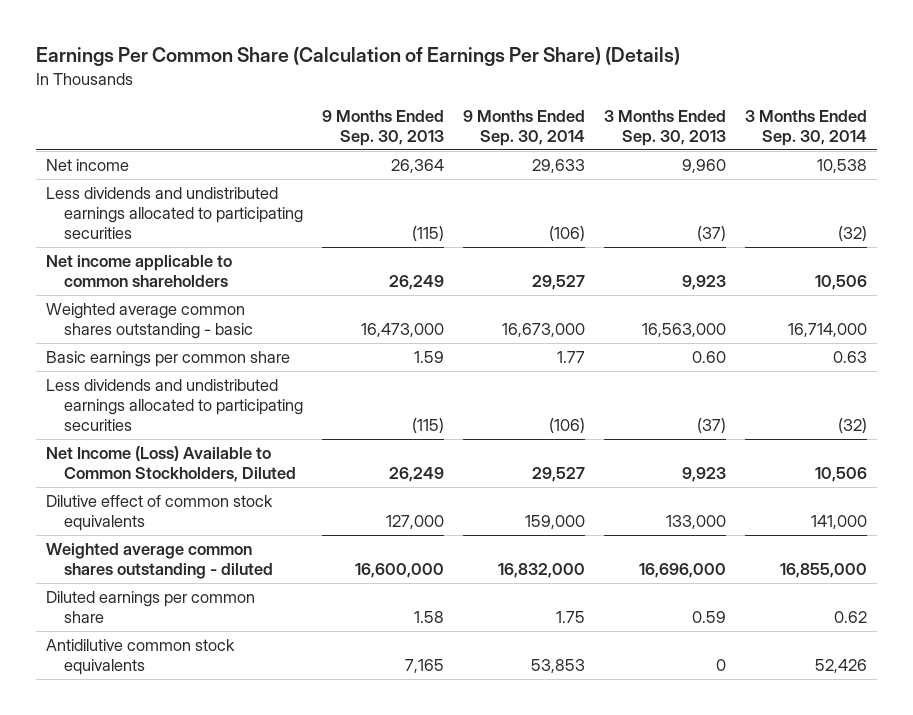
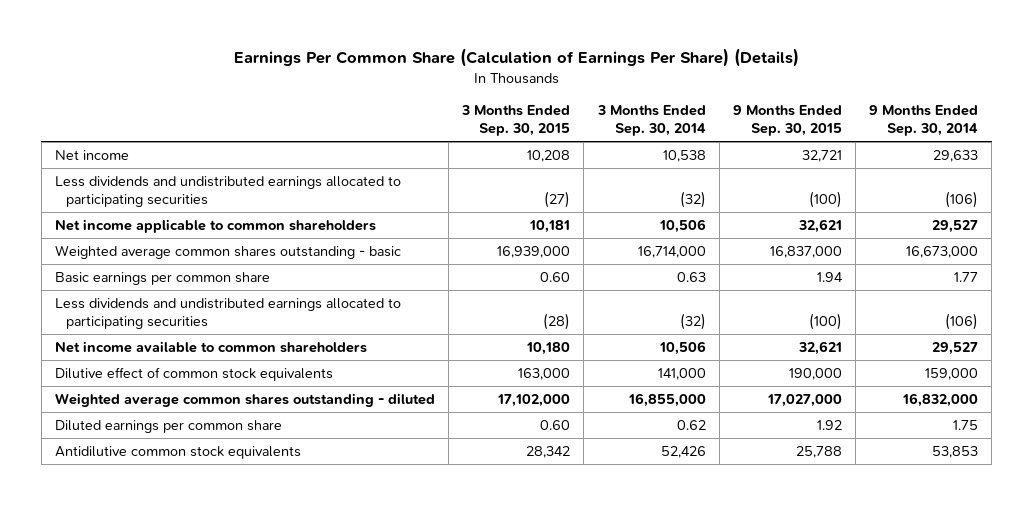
- | 9 Months Ended Sep. 30, 2013 | 9 Months Ended Sep. 30, 2014 | 3 Months Ended Sep. 30, 2013 | 3 Months Ended Sep. 30, 2014
+ | 3 Months Ended Sep. 30, 2015 | 3 Months Ended Sep. 30, 2014 | 9 Months Ended Sep. 30, 2015 | 9 Months Ended Sep. 30, 2014
- Net Income (Loss) Available to Common Stockholders, Diluted | 26,249 | 29,527 | 9,923 | 10,506
+ Net income available to common shareholders | 10,180 | 10,506 | 32,621 | 29,527

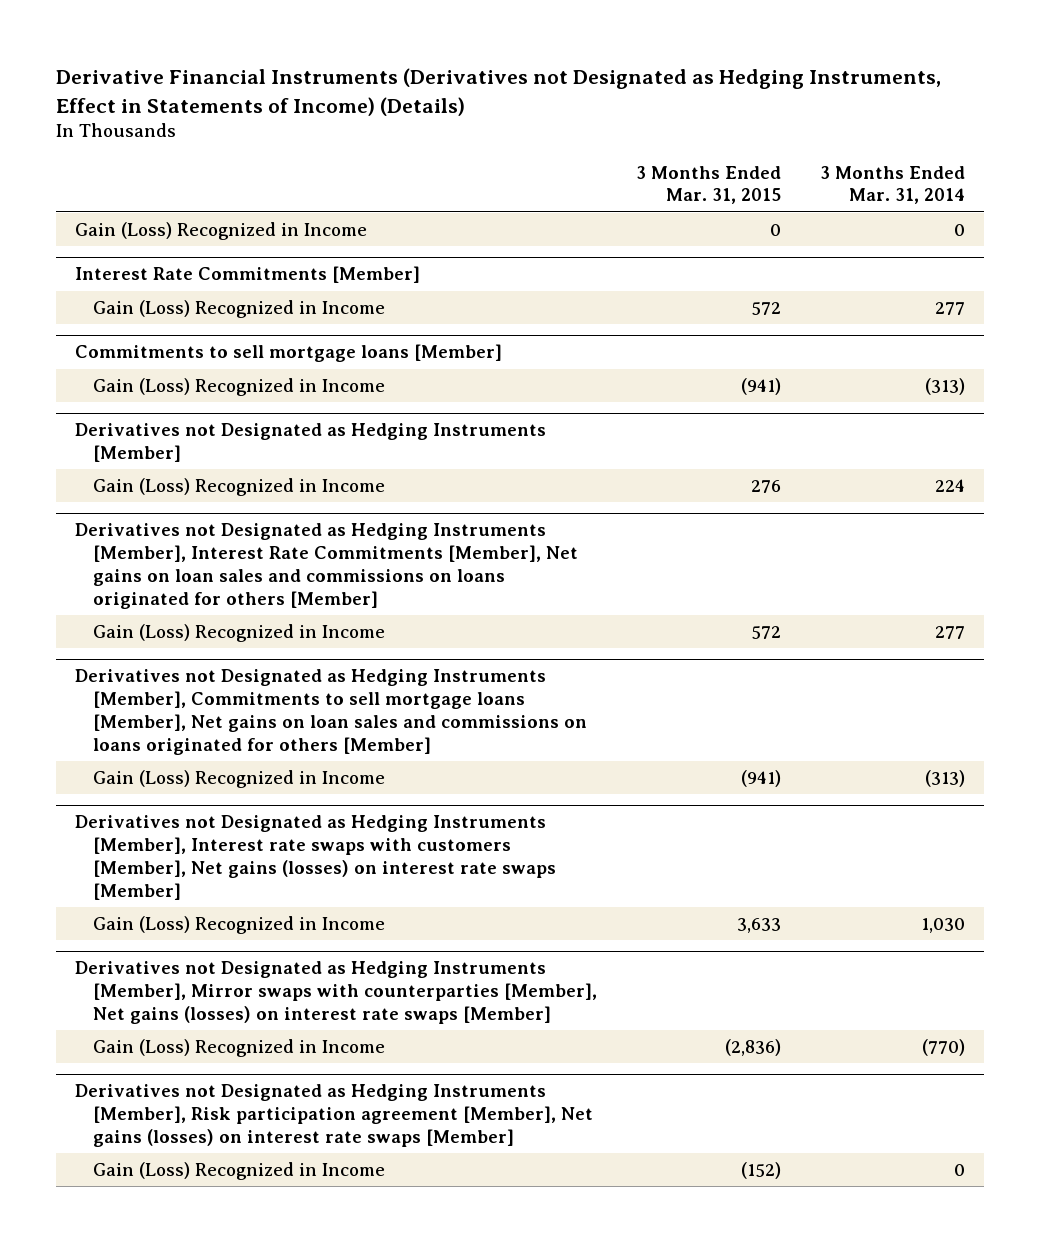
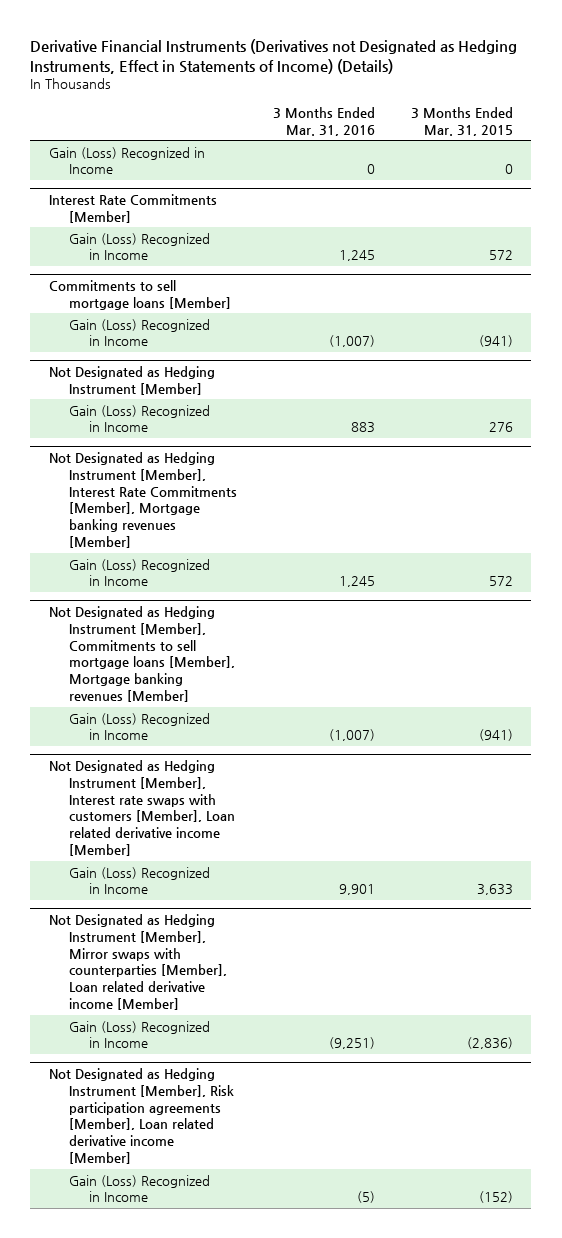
- | 3 Months Ended Mar. 31, 2015 | 3 Months Ended Mar. 31, 2014
+ | 3 Months Ended Mar. 31, 2016 | 3 Months Ended Mar. 31, 2015
- Derivatives not Designated as Hedging Instruments [Member]
+ Not Designated as Hedging Instrument [Member]
- Derivatives not Designated as Hedging Instruments [Member], Interest Rate Commitments [Member], Net gains on loan sales and commissions on loans originated for others [Member]
+ Not Designated as Hedging Instrument [Member], Interest Rate Commitments [Member], Mortgage banking revenues [Member]
- Derivatives not Designated as Hedging Instruments [Member], Commitments to sell mortgage loans [Member], Net gains on loan sales and commissions on loans originated for others [Member]
+ Not Designated as Hedging Instrument [Member], Commitments to sell mortgage loans [Member], Mortgage banking revenues [Member]
- Derivatives not Designated as Hedging Instruments [Member], Interest rate swaps with customers [Member], Net gains (losses) on interest rate swaps [Member]
+ Not Designated as Hedging Instrument [Member], Interest rate swaps with customers [Member], Loan related derivative income [Member]
- Derivatives not Designated as Hedging Instruments [Member], Mirror swaps with counterparties [Member], Net gains (losses) on interest rate swaps [Member]
+ Not Designated as Hedging Instrument [Member], Mirror swaps with counterparties [Member], Loan related derivative income [Member]
- Derivatives not Designated as Hedging Instruments [Member], Risk participation agreement [Member], Net gains (losses) on interest rate swaps [Member]
+ Not Designated as Hedging Instrument [Member], Risk participation agreements [Member], Loan related derivative income [Member]

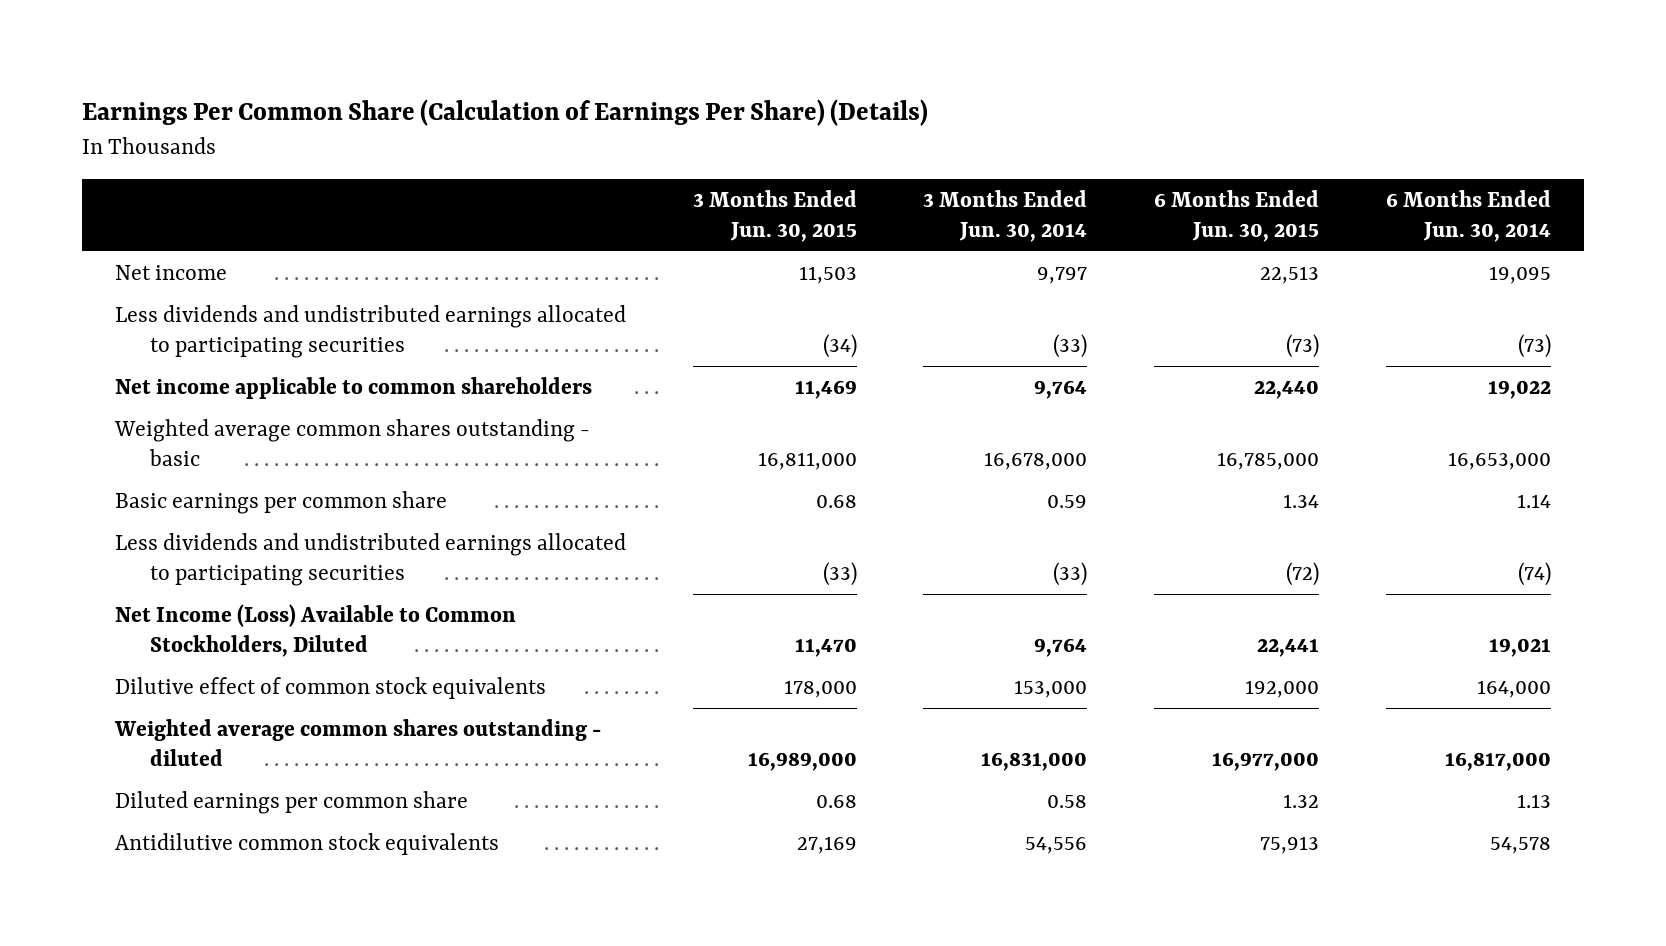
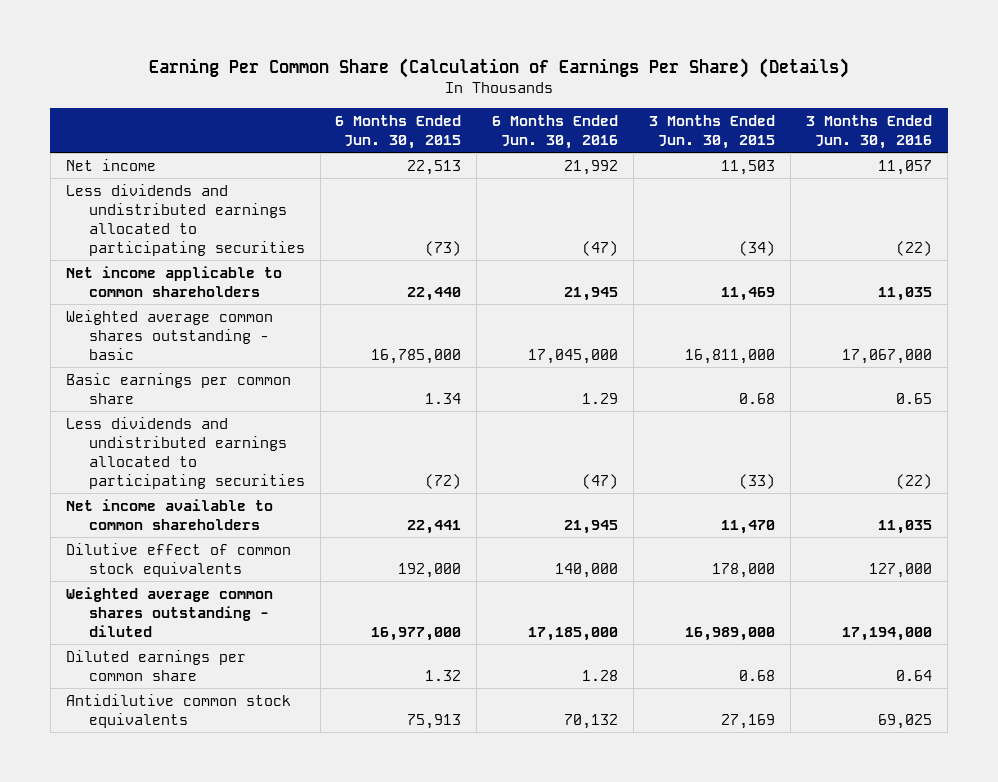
- Earnings Per Common Share (Calculation of Earnings Per Share) (Details)
+ Earning Per Common Share (Calculation of Earnings Per Share) (Details)
- | 3 Months Ended Jun. 30, 2015 | 3 Months Ended Jun. 30, 2014 | 6 Months Ended Jun. 30, 2015 | 6 Months Ended Jun. 30, 2014
+ | 6 Months Ended Jun. 30, 2015 | 6 Months Ended Jun. 30, 2016 | 3 Months Ended Jun. 30, 2015 | 3 Months Ended Jun. 30, 2016
- Net Income (Loss) Available to Common Stockholders, Diluted | 11,470 | 9,764 | 22,441 | 19,021
+ Net income available to common shareholders | 22,441 | 21,945 | 11,470 | 11,035

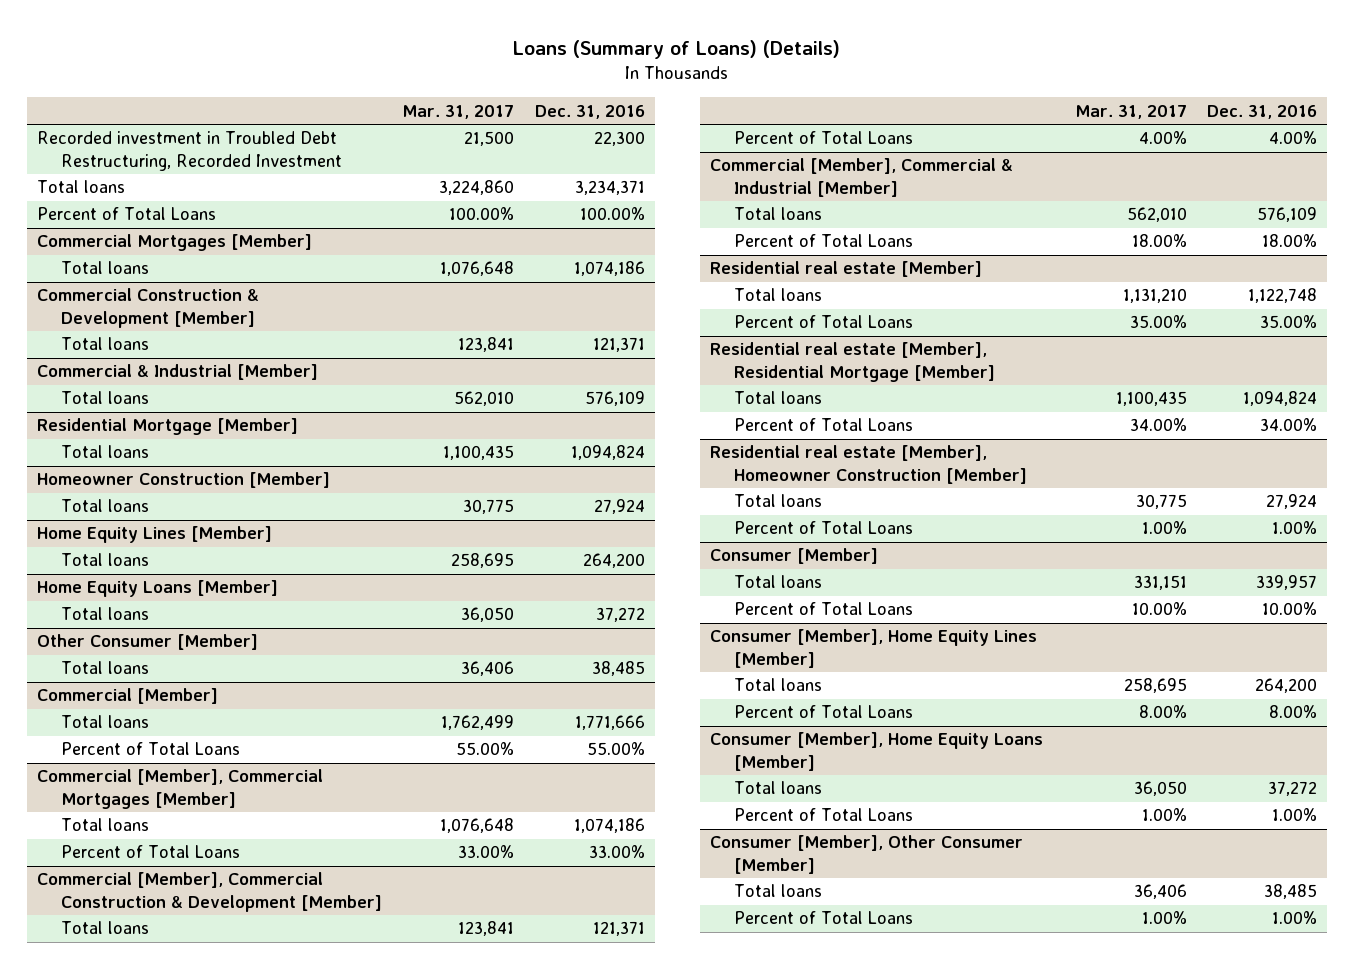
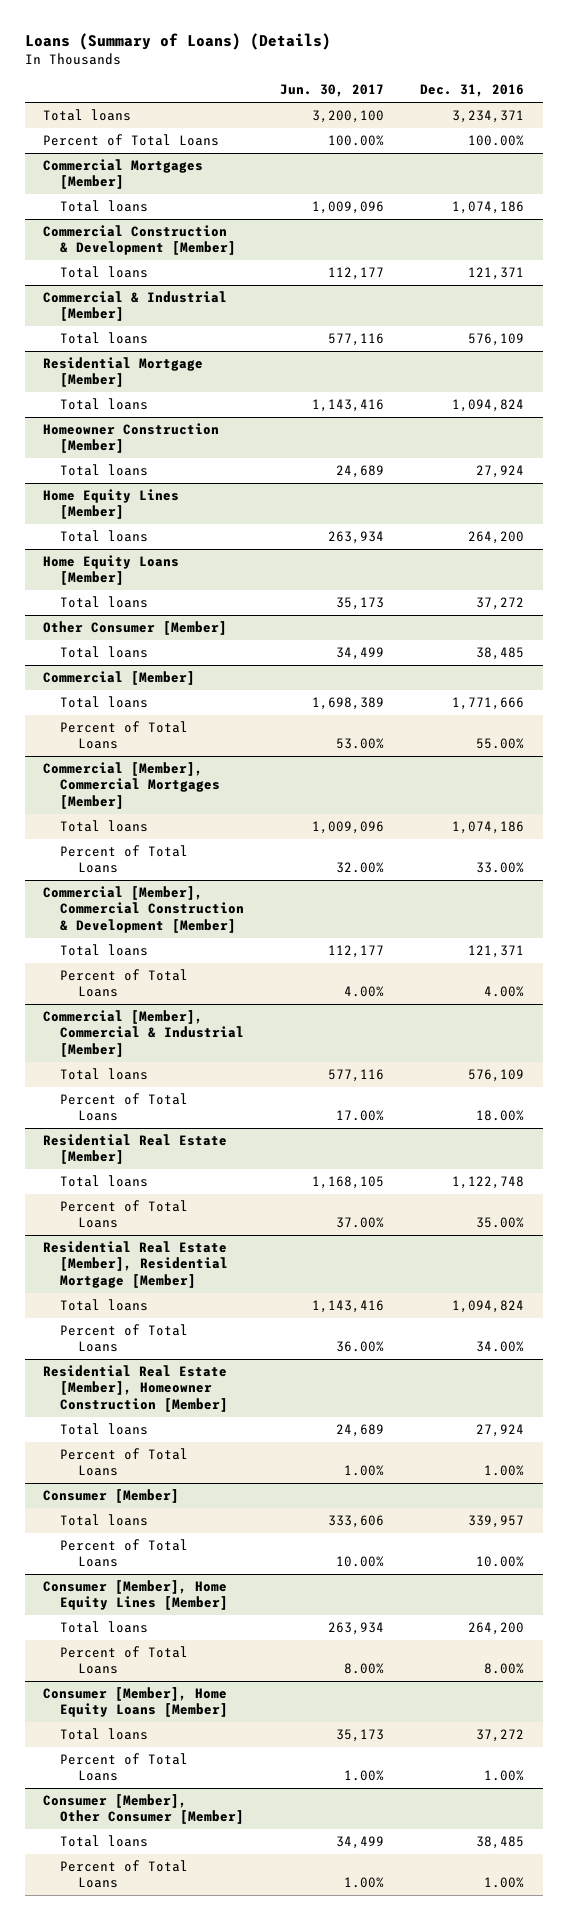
- | Mar. 31, 2017 | Dec. 31, 2016
+ | Jun. 30, 2017 | Dec. 31, 2016
- Recorded investment in Troubled Debt Restructuring, Recorded Investment | 21,500 | 22,300
- Residential real estate [Member]
+ Residential Real Estate [Member]
- Residential real estate [Member], Residential Mortgage [Member]
+ Residential Real Estate [Member], Residential Mortgage [Member]
- Residential real estate [Member], Homeowner Construction [Member]
+ Residential Real Estate [Member], Homeowner Construction [Member]

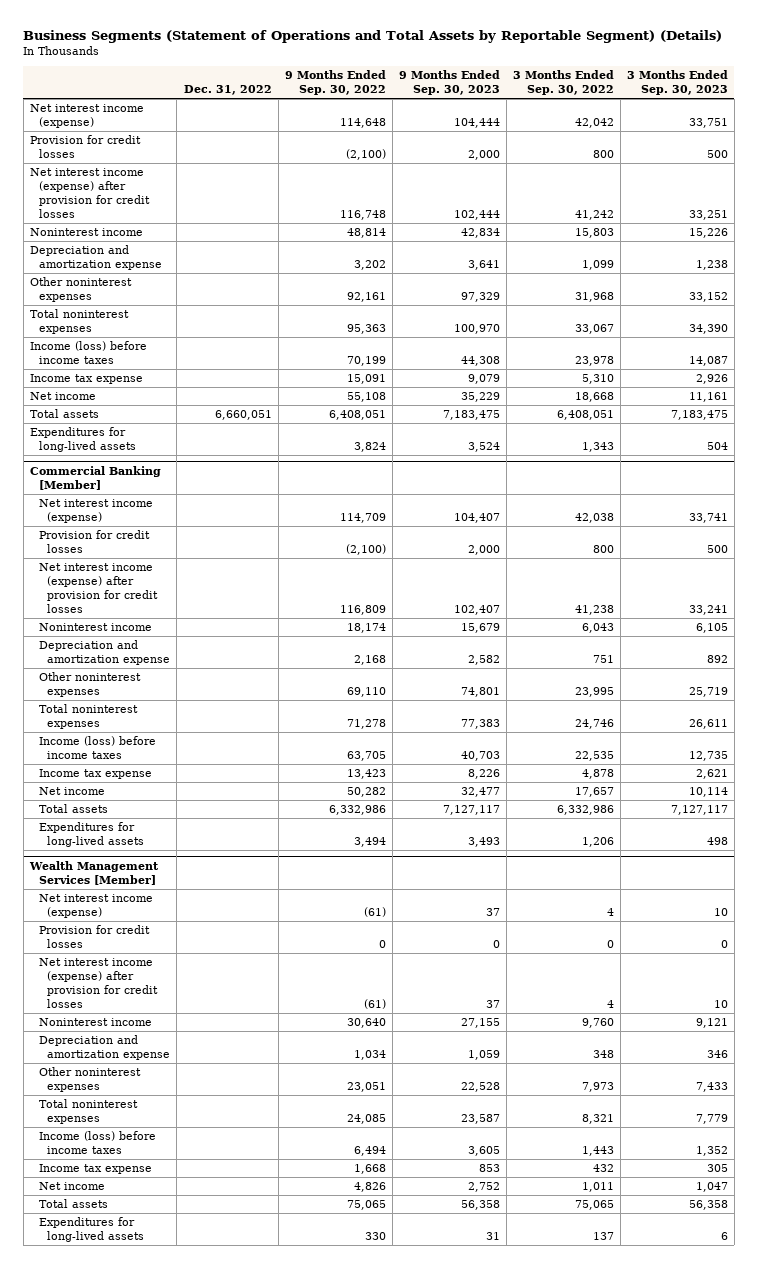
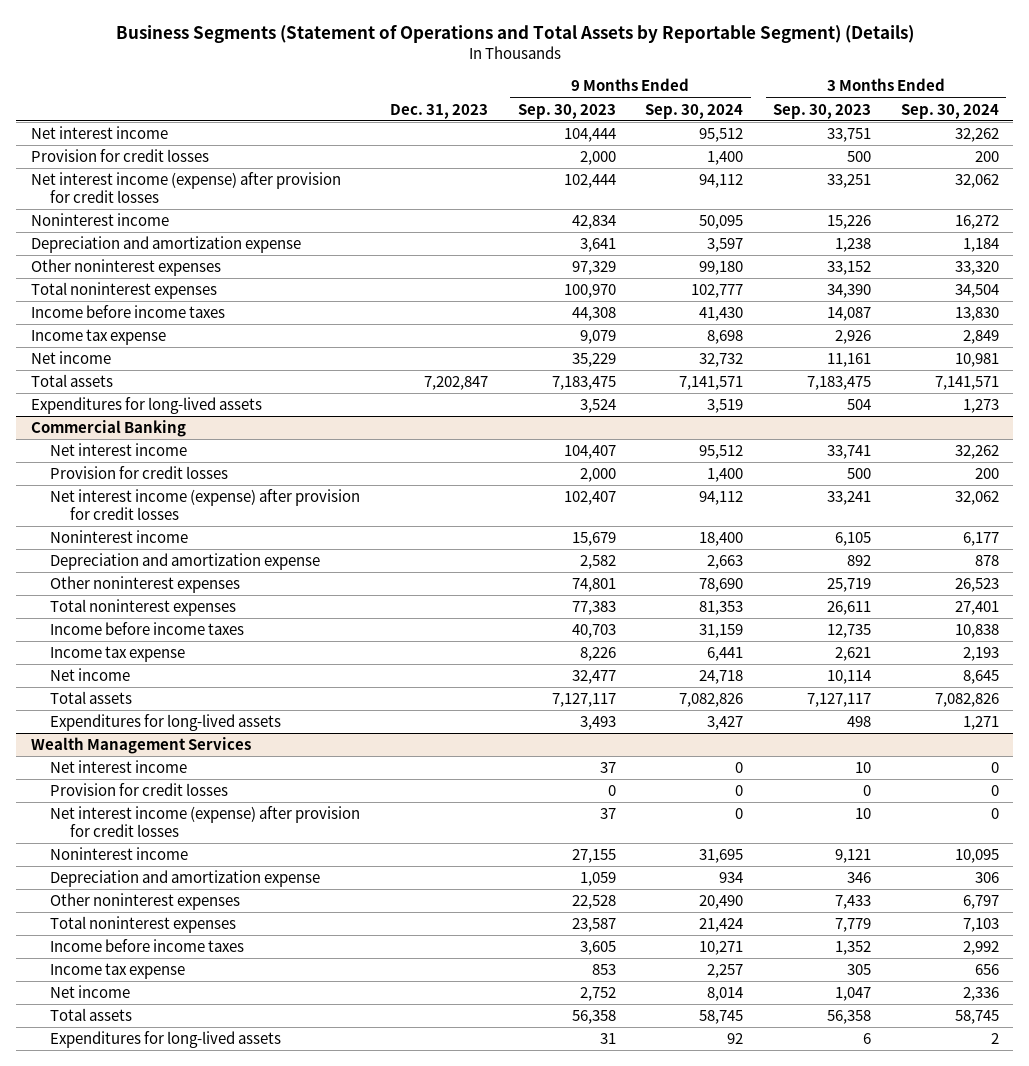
- | Dec. 31, 2022 | 9 Months Ended Sep. 30, 2022 | 9 Months Ended Sep. 30, 2023 | 3 Months Ended Sep. 30, 2022 | 3 Months Ended Sep. 30, 2023
+ | Dec. 31, 2023 | 9 Months Ended Sep. 30, 2023 | 9 Months Ended Sep. 30, 2024 | 3 Months Ended Sep. 30, 2023 | 3 Months Ended Sep. 30, 2024
- Net interest income (expense) | | 114,648 | 104,444 | 42,042 | 33,751
+ Net interest income | | 104,444 | 95,512 | 33,751 | 32,262
- Income (loss) before income taxes | | 70,199 | 44,308 | 23,978 | 14,087
+ Income before income taxes | | 44,308 | 41,430 | 14,087 | 13,830
- Commercial Banking [Member]
- Net interest income (expense) | | 114,709 | 104,407 | 42,038 | 33,741
+ Commercial Banking
+ Net interest income | | 104,407 | 95,512 | 33,741 | 32,262
- Income (loss) before income taxes | | 63,705 | 40,703 | 22,535 | 12,735
+ Income before income taxes | | 40,703 | 31,159 | 12,735 | 10,838
- Wealth Management Services [Member]
- Net interest income (expense) | | (61) | 37 | 4 | 10
+ Wealth Management Services
+ Net interest income | | 37 | 0 | 10 | 0
- Income (loss) before income taxes | | 6,494 | 3,605 | 1,443 | 1,352
+ Income before income taxes | | 3,605 | 10,271 | 1,352 | 2,992

